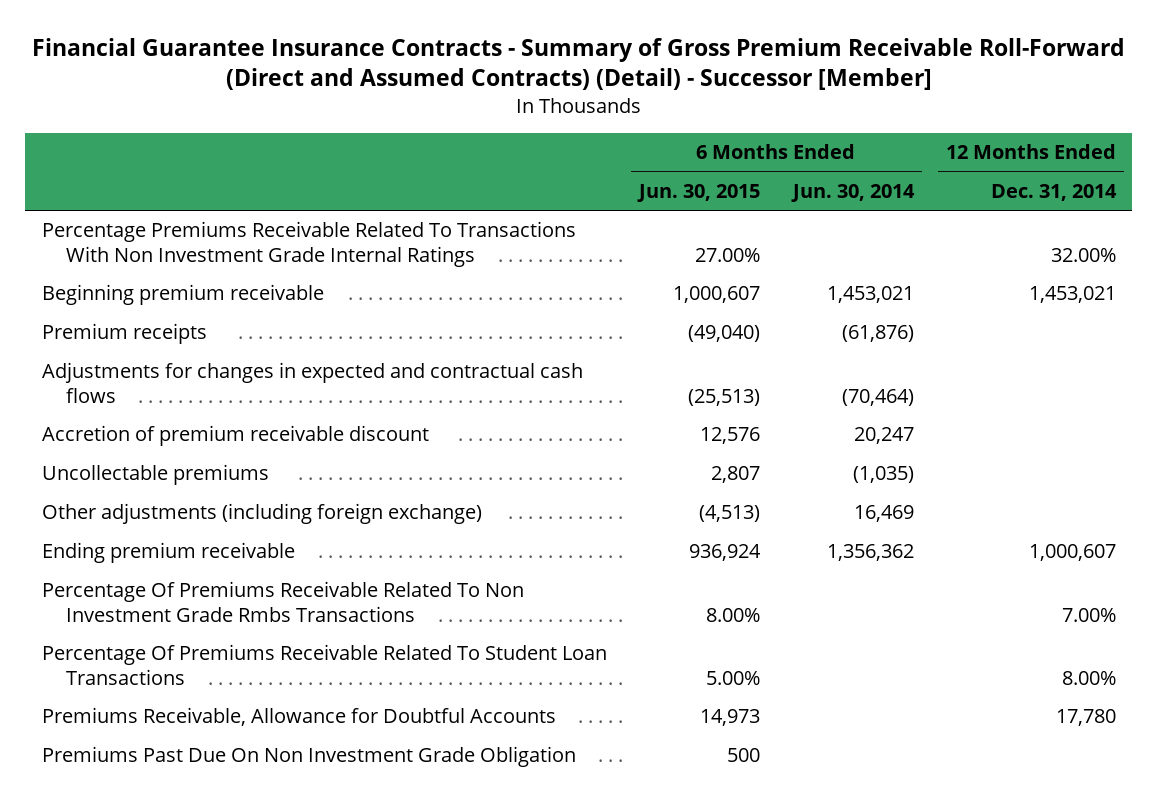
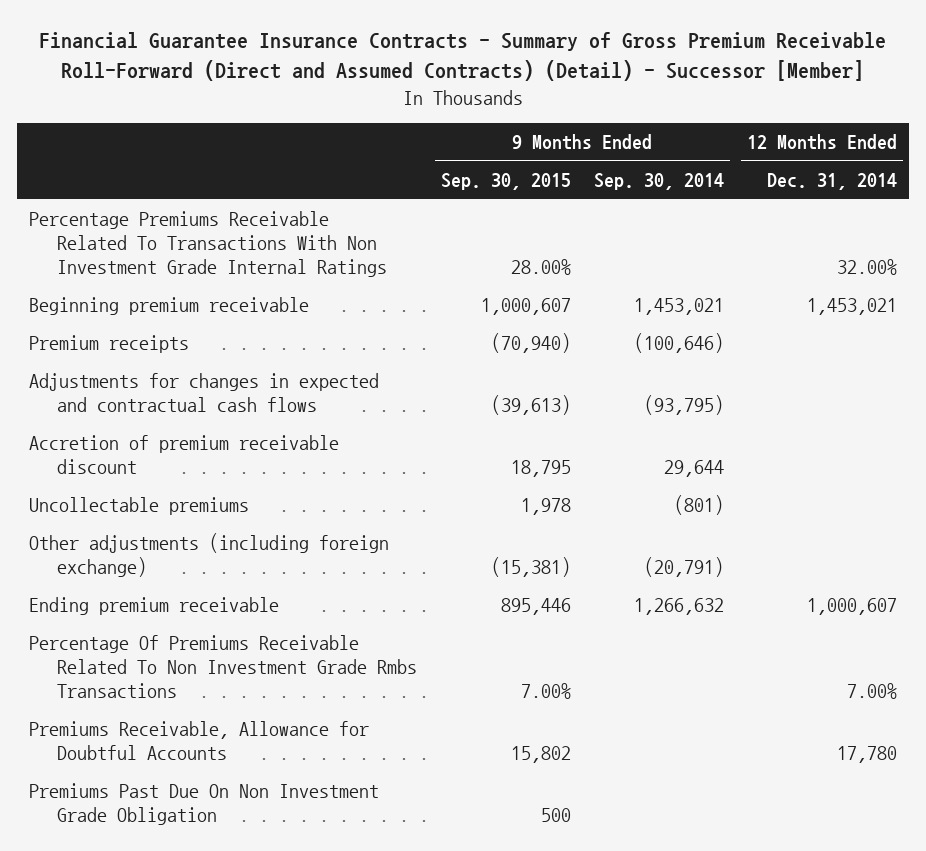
- | 6 Months Ended Jun. 30, 2015 | 6 Months Ended Jun. 30, 2014 | 12 Months Ended Dec. 31, 2014
+ | 9 Months Ended Sep. 30, 2015 | 9 Months Ended Sep. 30, 2014 | 12 Months Ended Dec. 31, 2014
- Percentage Of Premiums Receivable Related To Student Loan Transactions | 5.00% | | 8.00%

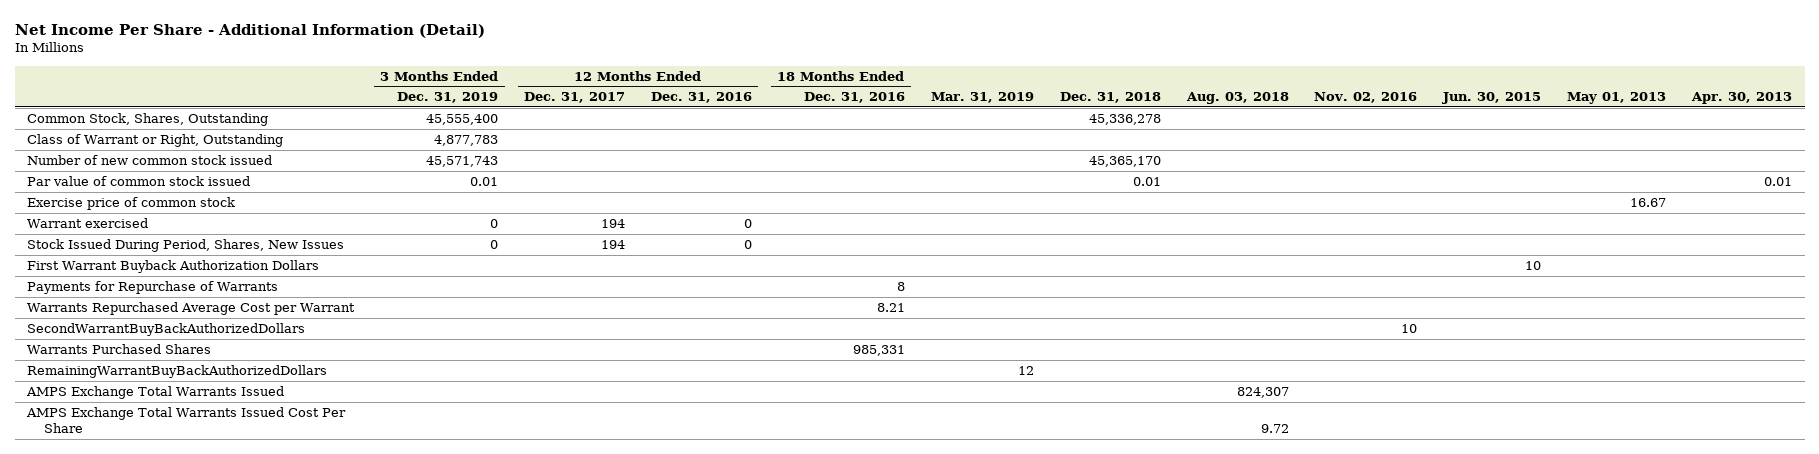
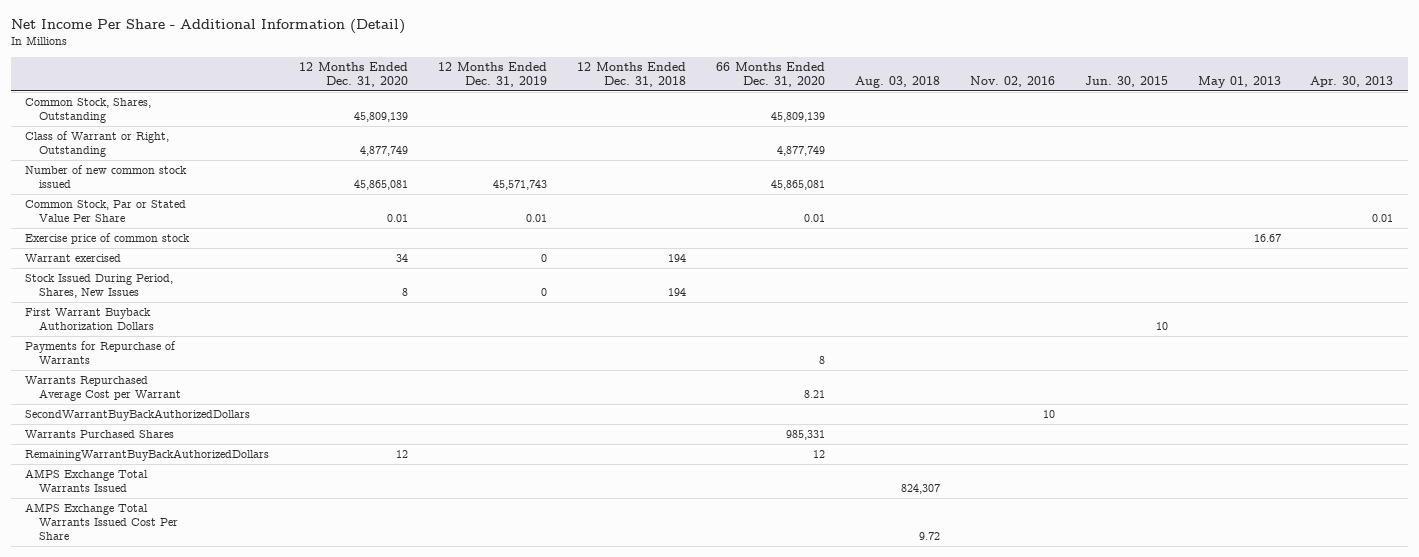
- | 3 Months Ended Dec. 31, 2019 | 12 Months Ended Dec. 31, 2017 | 12 Months Ended Dec. 31, 2016 | 18 Months Ended Dec. 31, 2016 | Mar. 31, 2019 | Dec. 31, 2018 | Aug. 03, 2018 | Nov. 02, 2016 | Jun. 30, 2015 | May 01, 2013 | Apr. 30, 2013
+ | 12 Months Ended Dec. 31, 2020 | 12 Months Ended Dec. 31, 2019 | 12 Months Ended Dec. 31, 2018 | 66 Months Ended Dec. 31, 2020 | Aug. 03, 2018 | Nov. 02, 2016 | Jun. 30, 2015 | May 01, 2013 | Apr. 30, 2013
- Par value of common stock issued | 0.01 | | | | | 0.01 | | | | | 0.01
+ Common Stock, Par or Stated Value Per Share | 0.01 | 0.01 | | 0.01 | | | | | 0.01

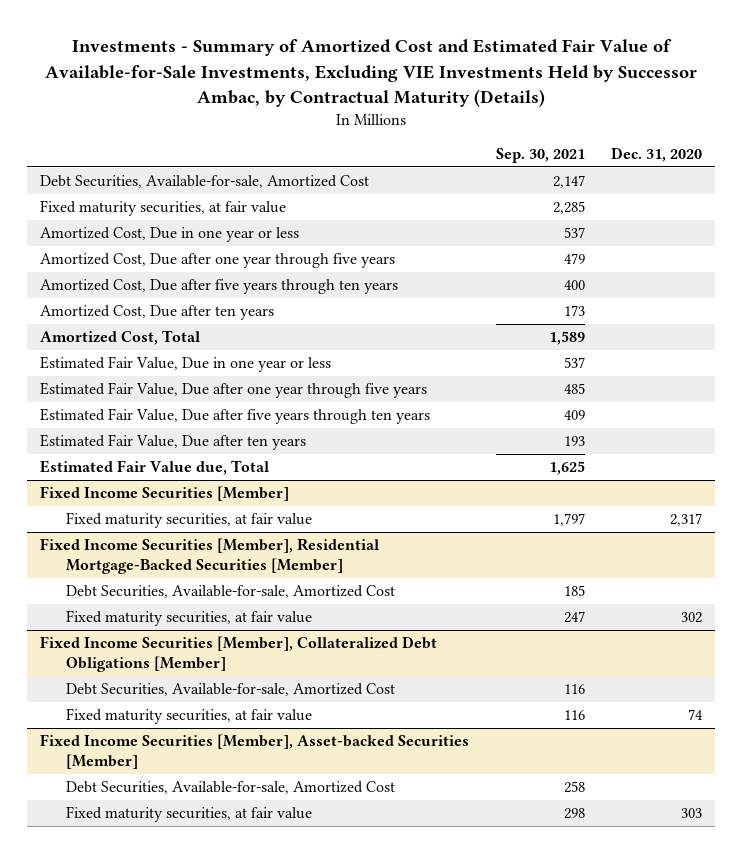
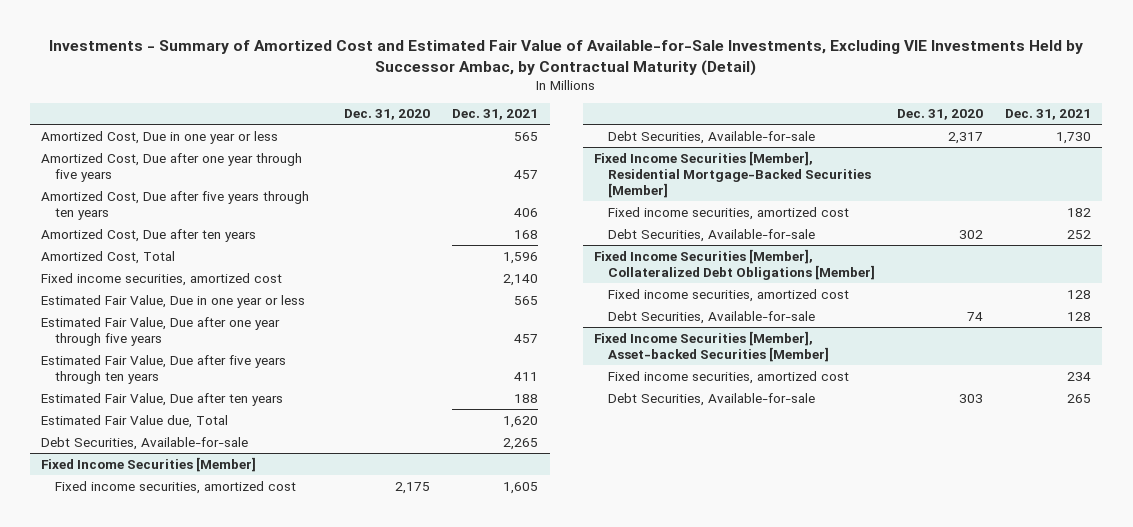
- Investments - Summary of Amortized Cost and Estimated Fair Value of Available-for-Sale Investments, Excluding VIE Investments Held by Successor Ambac, by Contractual Maturity (Details)
+ Investments - Summary of Amortized Cost and Estimated Fair Value of Available-for-Sale Investments, Excluding VIE Investments Held by Successor Ambac, by Contractual Maturity (Detail)
- | Sep. 30, 2021 | Dec. 31, 2020
+ | Dec. 31, 2020 | Dec. 31, 2021
- Debt Securities, Available-for-sale, Amortized Cost | 2,147 |
- Fixed maturity securities, at fair value | 2,285 |
+ Fixed income securities, amortized cost | | 2,140
+ Debt Securities, Available-for-sale | | 2,265
@ Fixed Income Securities [Member]
- Fixed maturity securities, at fair value | 1,797 | 2,317
+ Fixed income securities, amortized cost | 2,175 | 1,605
+ Debt Securities, Available-for-sale | 2,317 | 1,730
@ Fixed Income Securities [Member], Residential Mortgage-Backed Securities [Member]
- Debt Securities, Available-for-sale, Amortized Cost | 185 |
- Fixed maturity securities, at fair value | 247 | 302
+ Fixed income securities, amortized cost | | 182
+ Debt Securities, Available-for-sale | 302 | 252
@ Fixed Income Securities [Member], Collateralized Debt Obligations [Member]
- Debt Securities, Available-for-sale, Amortized Cost | 116 |
- Fixed maturity securities, at fair value | 116 | 74
+ Fixed income securities, amortized cost | | 128
+ Debt Securities, Available-for-sale | 74 | 128
@ Fixed Income Securities [Member], Asset-backed Securities [Member]
- Debt Securities, Available-for-sale, Amortized Cost | 258 |
- Fixed maturity securities, at fair value | 298 | 303
+ Fixed income securities, amortized cost | | 234
+ Debt Securities, Available-for-sale | 303 | 265

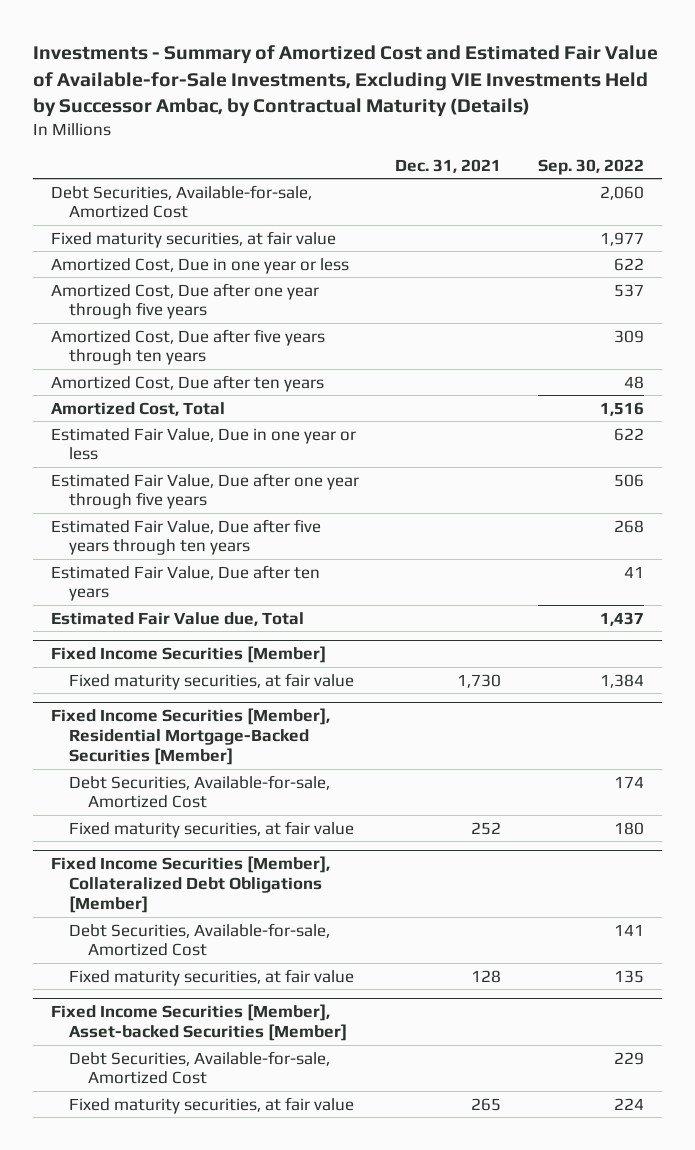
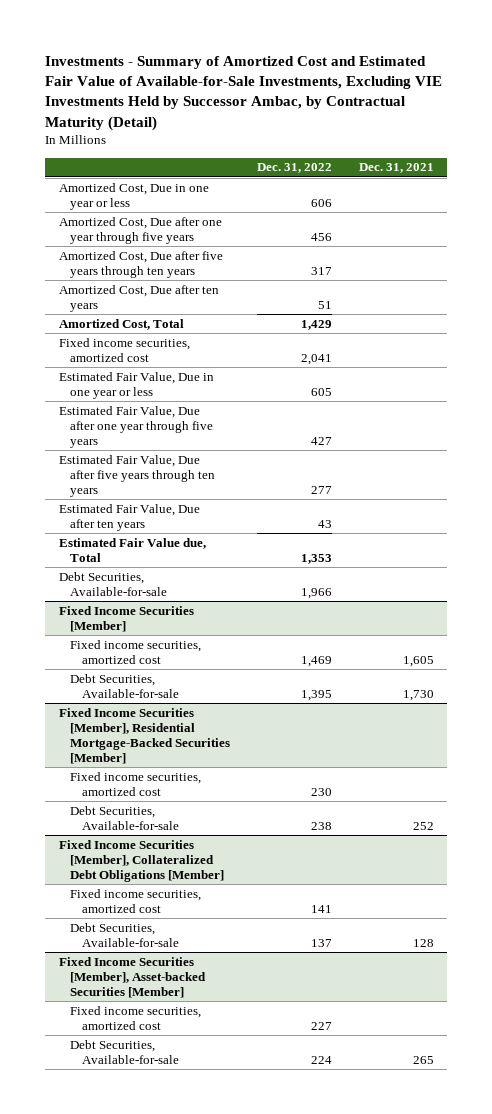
- Investments - Summary of Amortized Cost and Estimated Fair Value of Available-for-Sale Investments, Excluding VIE Investments Held by Successor Ambac, by Contractual Maturity (Details)
+ Investments - Summary of Amortized Cost and Estimated Fair Value of Available-for-Sale Investments, Excluding VIE Investments Held by Successor Ambac, by Contractual Maturity (Detail)
- | Dec. 31, 2021 | Sep. 30, 2022
+ | Dec. 31, 2022 | Dec. 31, 2021
- Debt Securities, Available-for-sale, Amortized Cost | | 2,060
- Fixed maturity securities, at fair value | | 1,977
+ Fixed income securities, amortized cost | 2,041 |
+ Debt Securities, Available-for-sale | 1,966 |
@ Fixed Income Securities [Member]
- Fixed maturity securities, at fair value | 1,730 | 1,384
+ Fixed income securities, amortized cost | 1,469 | 1,605
+ Debt Securities, Available-for-sale | 1,395 | 1,730
@ Fixed Income Securities [Member], Residential Mortgage-Backed Securities [Member]
- Debt Securities, Available-for-sale, Amortized Cost | | 174
- Fixed maturity securities, at fair value | 252 | 180
+ Fixed income securities, amortized cost | 230 |
+ Debt Securities, Available-for-sale | 238 | 252
@ Fixed Income Securities [Member], Collateralized Debt Obligations [Member]
- Debt Securities, Available-for-sale, Amortized Cost | | 141
- Fixed maturity securities, at fair value | 128 | 135
+ Fixed income securities, amortized cost | 141 |
+ Debt Securities, Available-for-sale | 137 | 128
@ Fixed Income Securities [Member], Asset-backed Securities [Member]
- Debt Securities, Available-for-sale, Amortized Cost | | 229
- Fixed maturity securities, at fair value | 265 | 224
+ Fixed income securities, amortized cost | 227 |
+ Debt Securities, Available-for-sale | 224 | 265

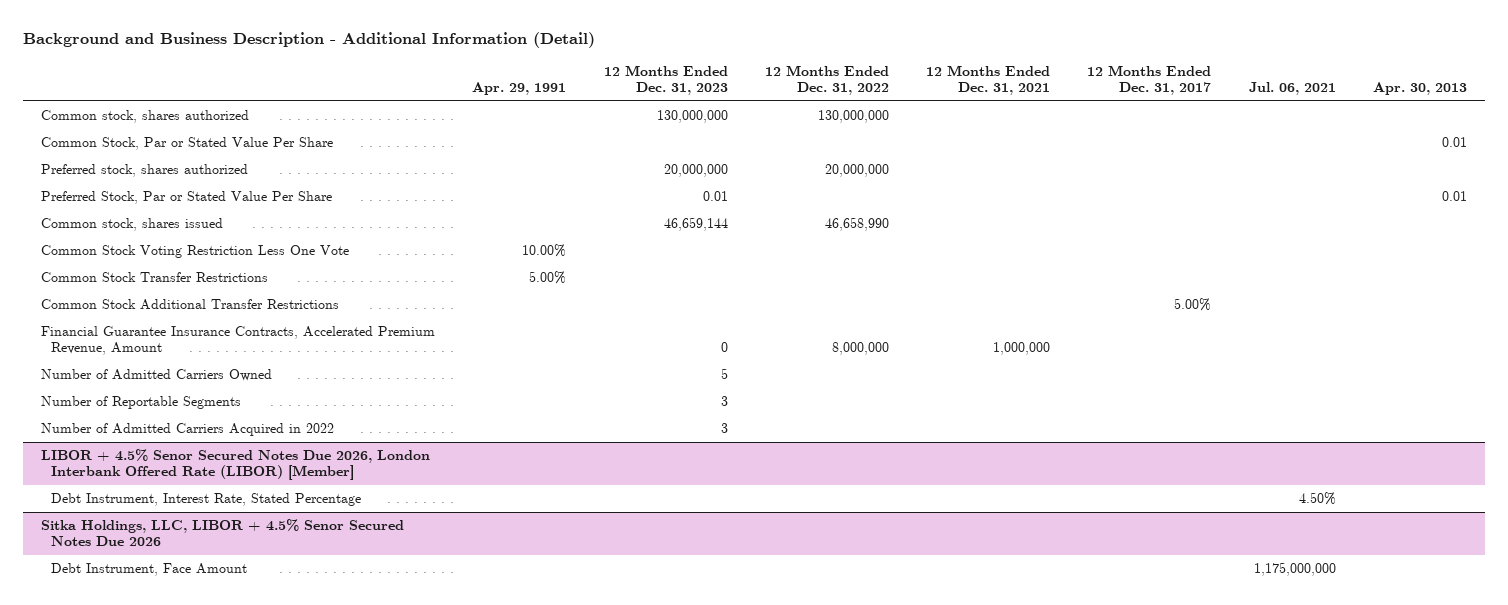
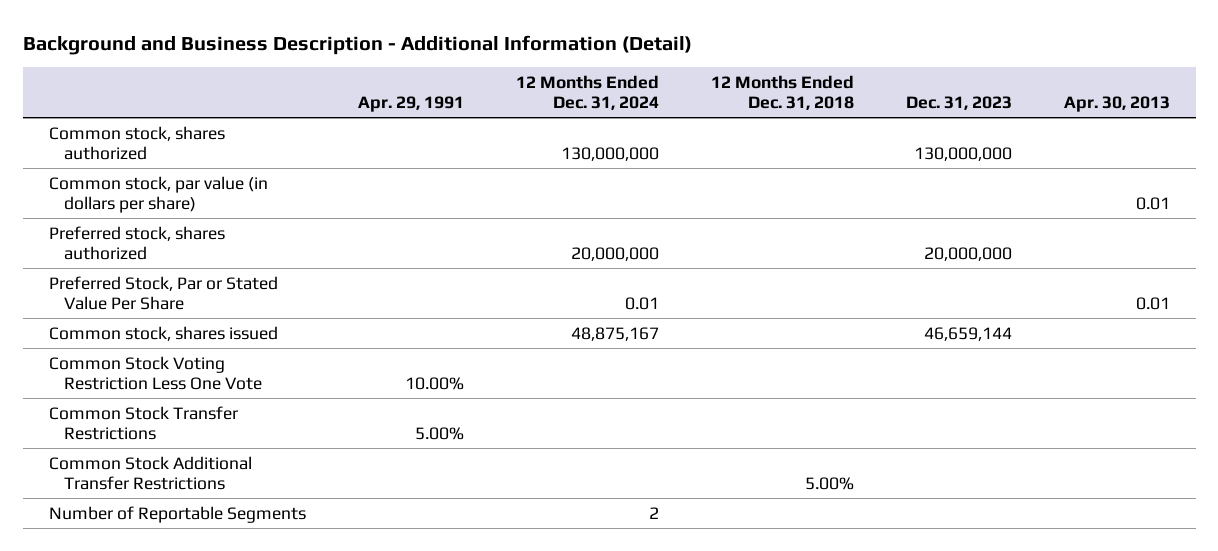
- | Apr. 29, 1991 | 12 Months Ended Dec. 31, 2023 | 12 Months Ended Dec. 31, 2022 | 12 Months Ended Dec. 31, 2021 | 12 Months Ended Dec. 31, 2017 | Jul. 06, 2021 | Apr. 30, 2013
+ | Apr. 29, 1991 | 12 Months Ended Dec. 31, 2024 | 12 Months Ended Dec. 31, 2018 | Dec. 31, 2023 | Apr. 30, 2013
- Common Stock, Par or Stated Value Per Share | | | | | | | 0.01
+ Common stock, par value (in dollars per share) | | | | | 0.01
- Financial Guarantee Insurance Contracts, Accelerated Premium Revenue, Amount | | 0 | 8,000,000 | 1,000,000 | | |
- Number of Admitted Carriers Owned | | 5 | | | | |
- Number of Admitted Carriers Acquired in 2022 | | 3 | | | | |
- LIBOR + 4.5% Senor Secured Notes Due 2026, London Interbank Offered Rate (LIBOR) [Member]
- Debt Instrument, Interest Rate, Stated Percentage | | | | | | 4.50% |
- Sitka Holdings, LLC, LIBOR + 4.5% Senor Secured Notes Due 2026
- Debt Instrument, Face Amount | | | | | | 1,175,000,000 |

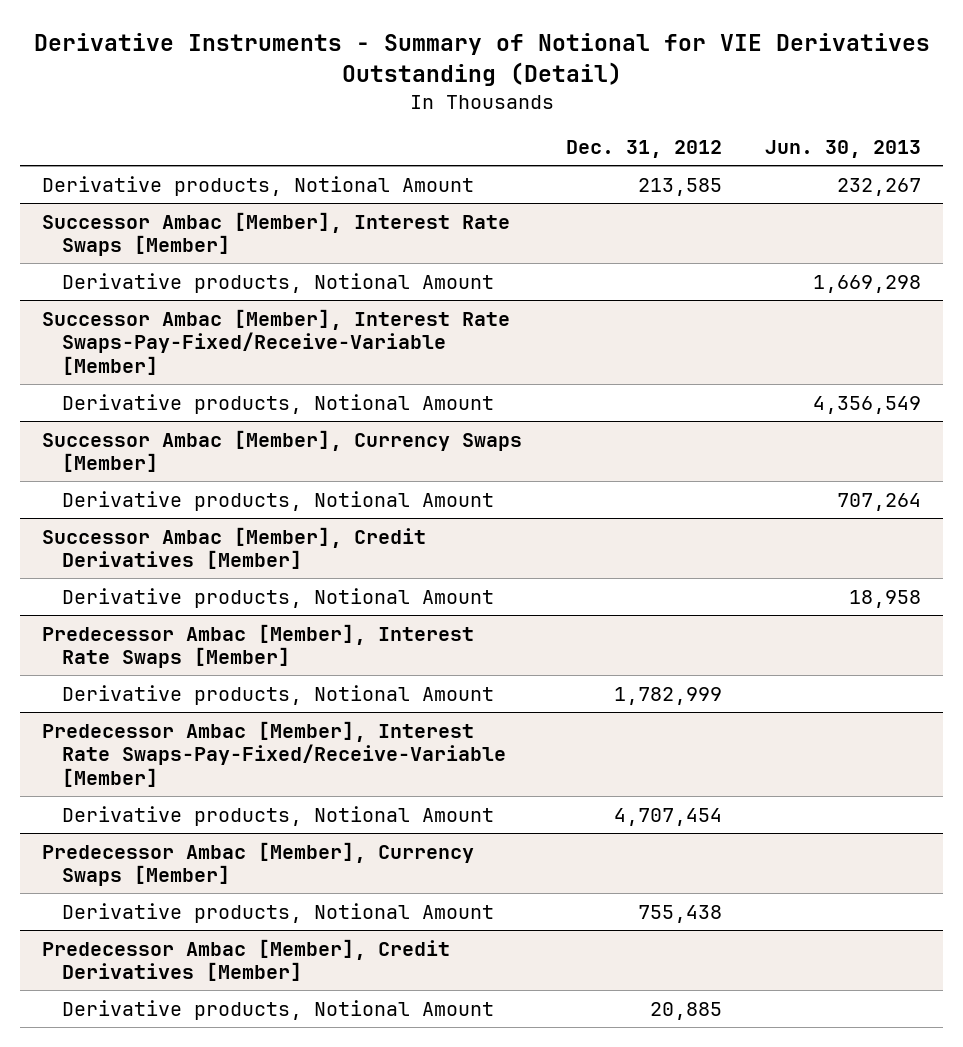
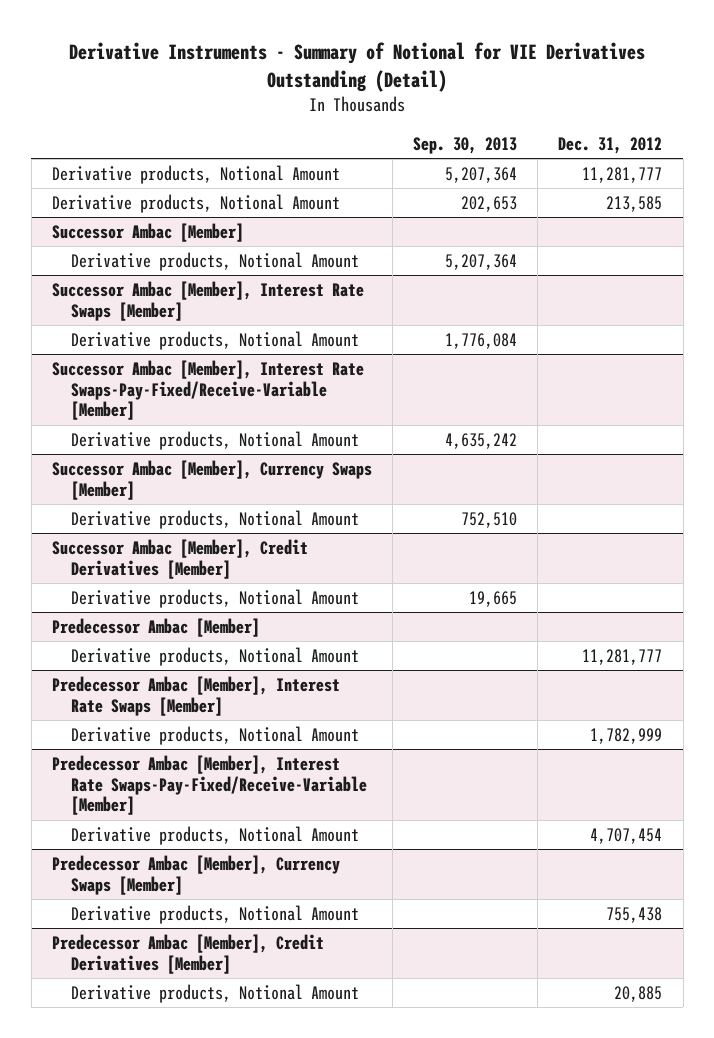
- | Dec. 31, 2012 | Jun. 30, 2013
+ | Sep. 30, 2013 | Dec. 31, 2012
+ Derivative products, Notional Amount | 5,207,364 | 11,281,777
+ Successor Ambac [Member]
+ Derivative products, Notional Amount | 5,207,364 |
+ Predecessor Ambac [Member]
+ Derivative products, Notional Amount | | 11,281,777

